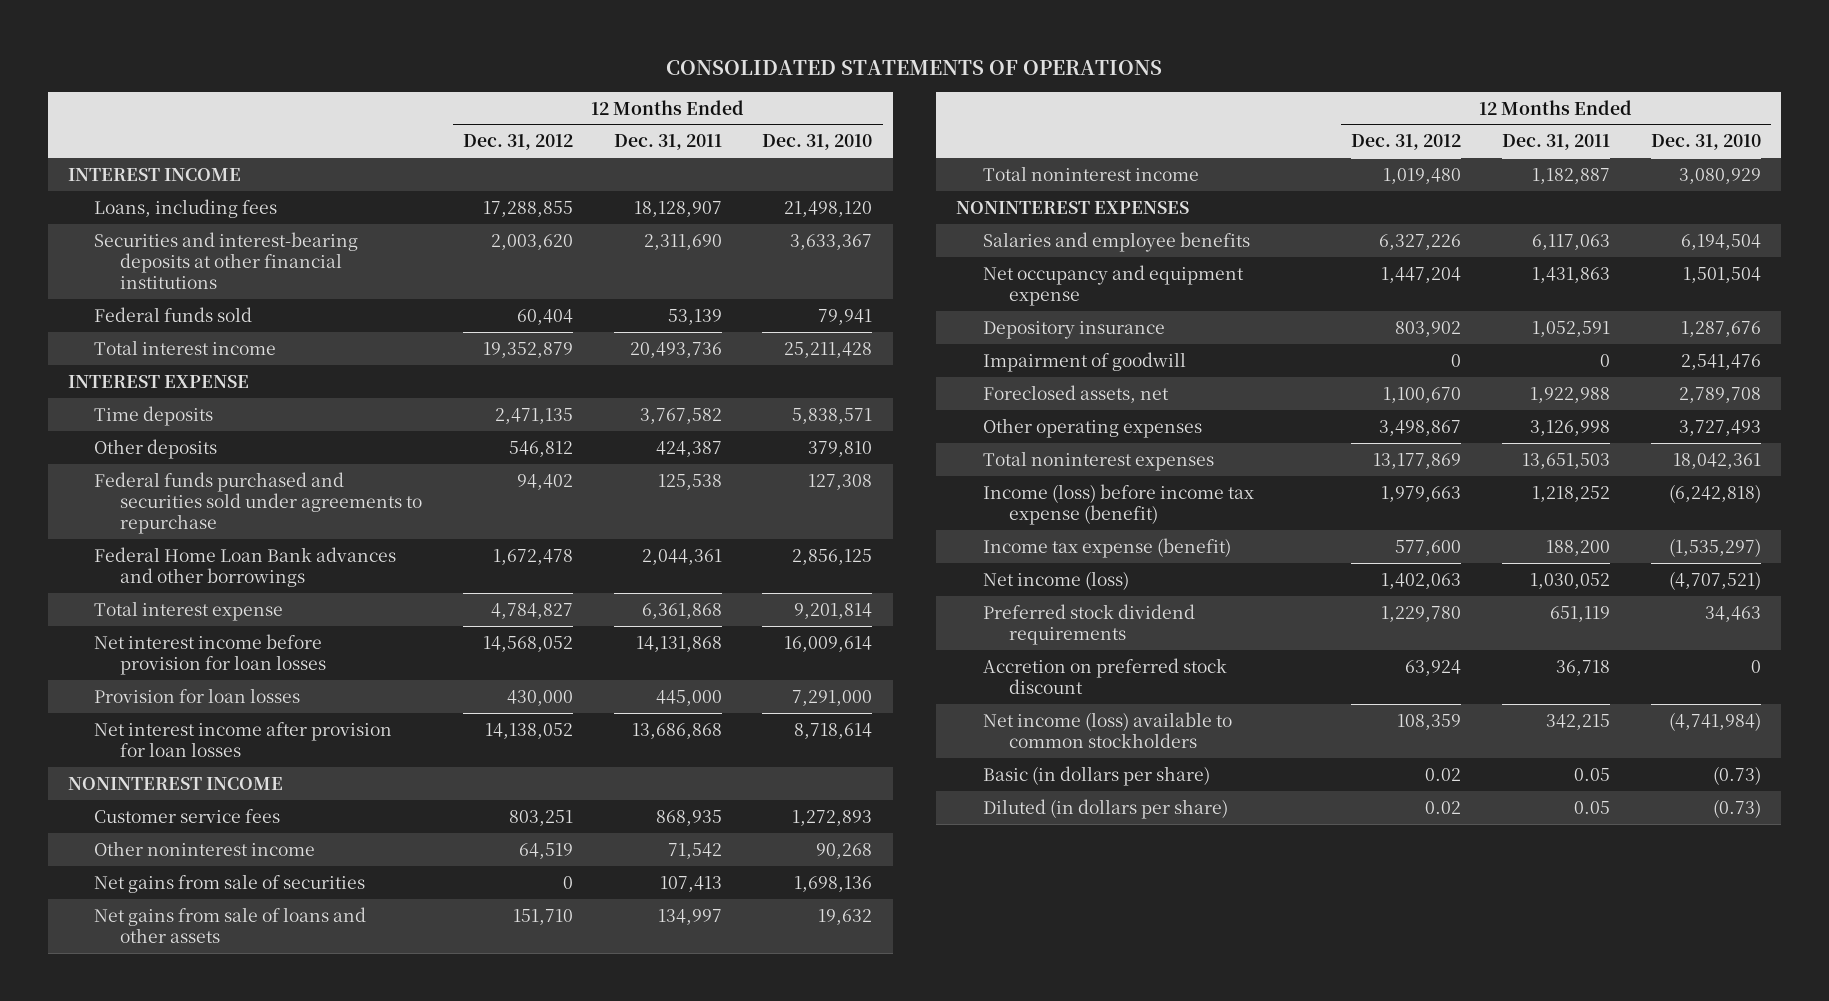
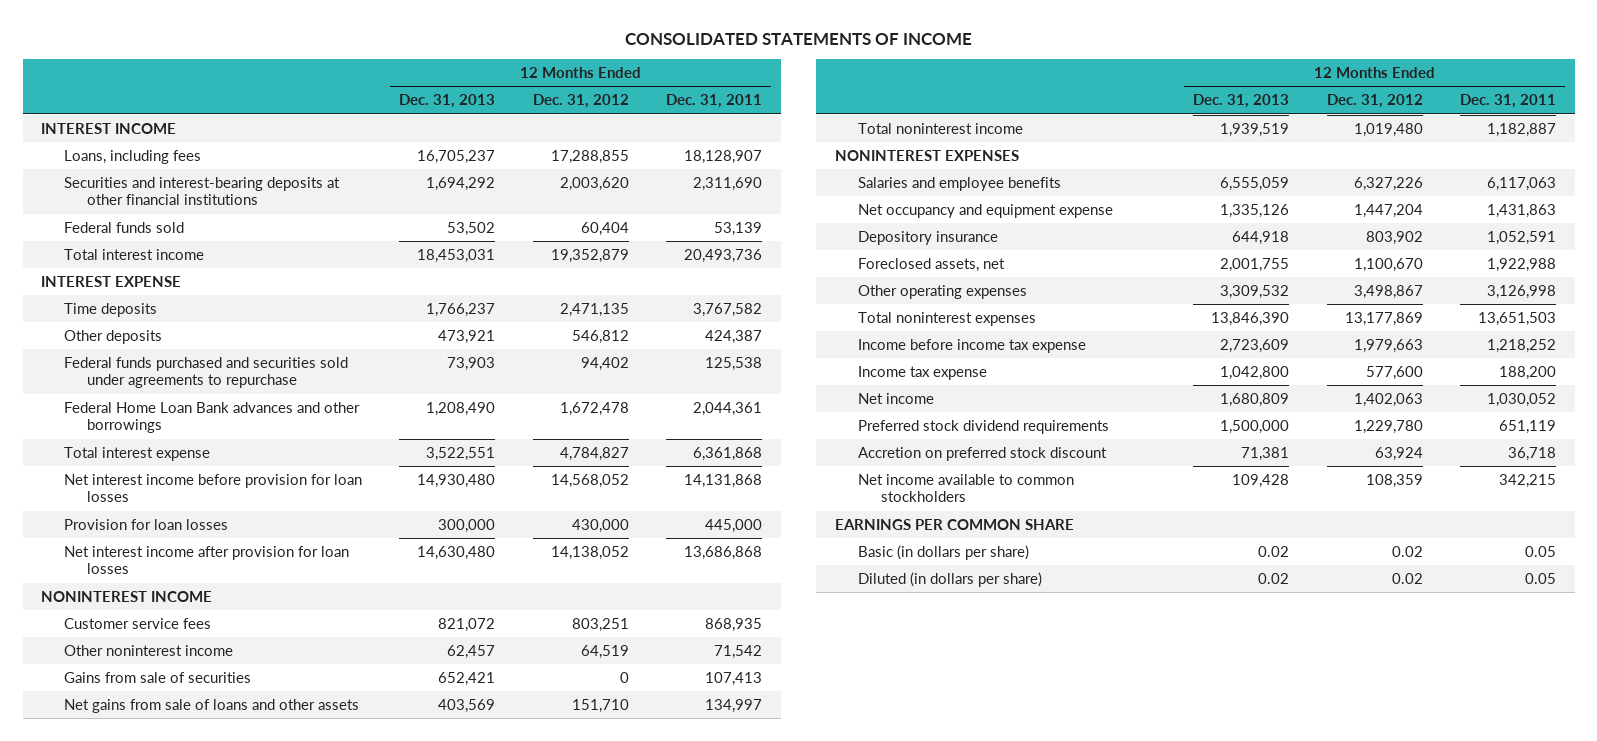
- CONSOLIDATED STATEMENTS OF OPERATIONS
+ CONSOLIDATED STATEMENTS OF INCOME
- | 12 Months Ended Dec. 31, 2012 | 12 Months Ended Dec. 31, 2011 | 12 Months Ended Dec. 31, 2010
+ | 12 Months Ended Dec. 31, 2013 | 12 Months Ended Dec. 31, 2012 | 12 Months Ended Dec. 31, 2011
- Net gains from sale of securities | 0 | 107,413 | 1,698,136
+ Gains from sale of securities | 652,421 | 0 | 107,413
- Impairment of goodwill | 0 | 0 | 2,541,476
- Income (loss) before income tax expense (benefit) | 1,979,663 | 1,218,252 | (6,242,818)
- Income tax expense (benefit) | 577,600 | 188,200 | (1,535,297)
- Net income (loss) | 1,402,063 | 1,030,052 | (4,707,521)
+ Income before income tax expense | 2,723,609 | 1,979,663 | 1,218,252
+ Income tax expense | 1,042,800 | 577,600 | 188,200
+ Net income | 1,680,809 | 1,402,063 | 1,030,052
- Net income (loss) available to common stockholders | 108,359 | 342,215 | (4,741,984)
+ Net income available to common stockholders | 109,428 | 108,359 | 342,215
+ EARNINGS PER COMMON SHARE

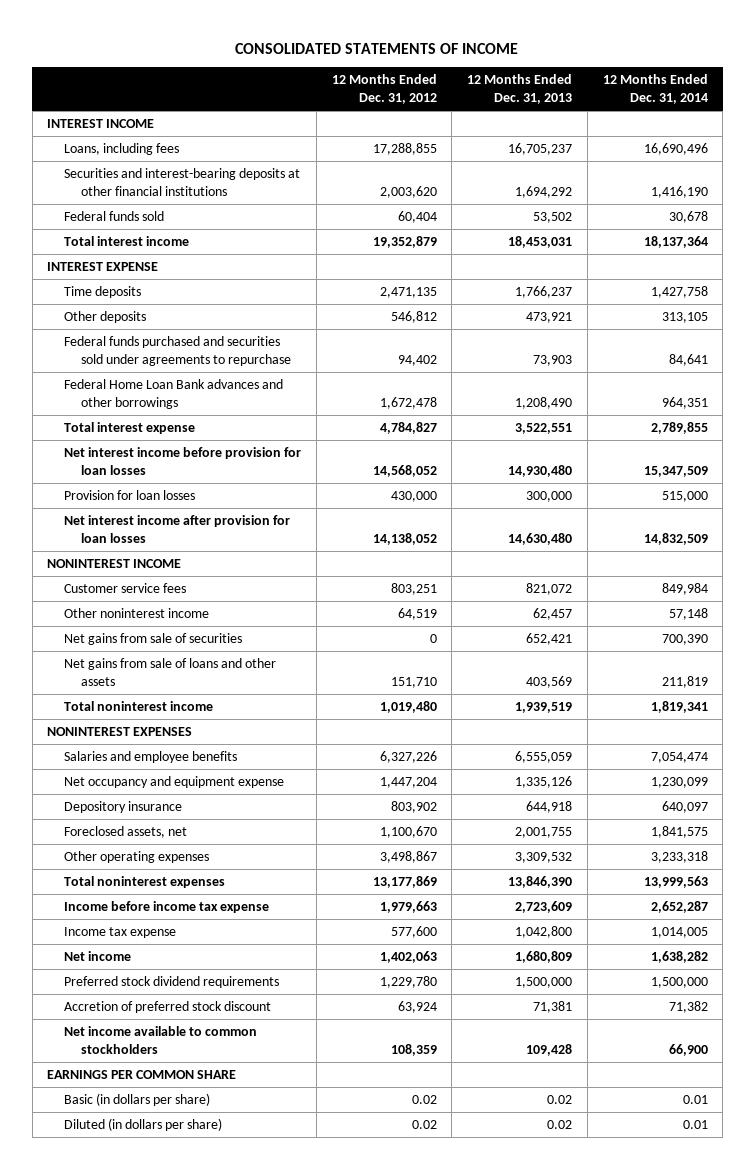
- | 12 Months Ended Dec. 31, 2013 | 12 Months Ended Dec. 31, 2012 | 12 Months Ended Dec. 31, 2011
+ | 12 Months Ended Dec. 31, 2012 | 12 Months Ended Dec. 31, 2013 | 12 Months Ended Dec. 31, 2014
- Gains from sale of securities | 652,421 | 0 | 107,413
+ Net gains from sale of securities | 0 | 652,421 | 700,390
- Accretion on preferred stock discount | 71,381 | 63,924 | 36,718
+ Accretion of preferred stock discount | 63,924 | 71,381 | 71,382

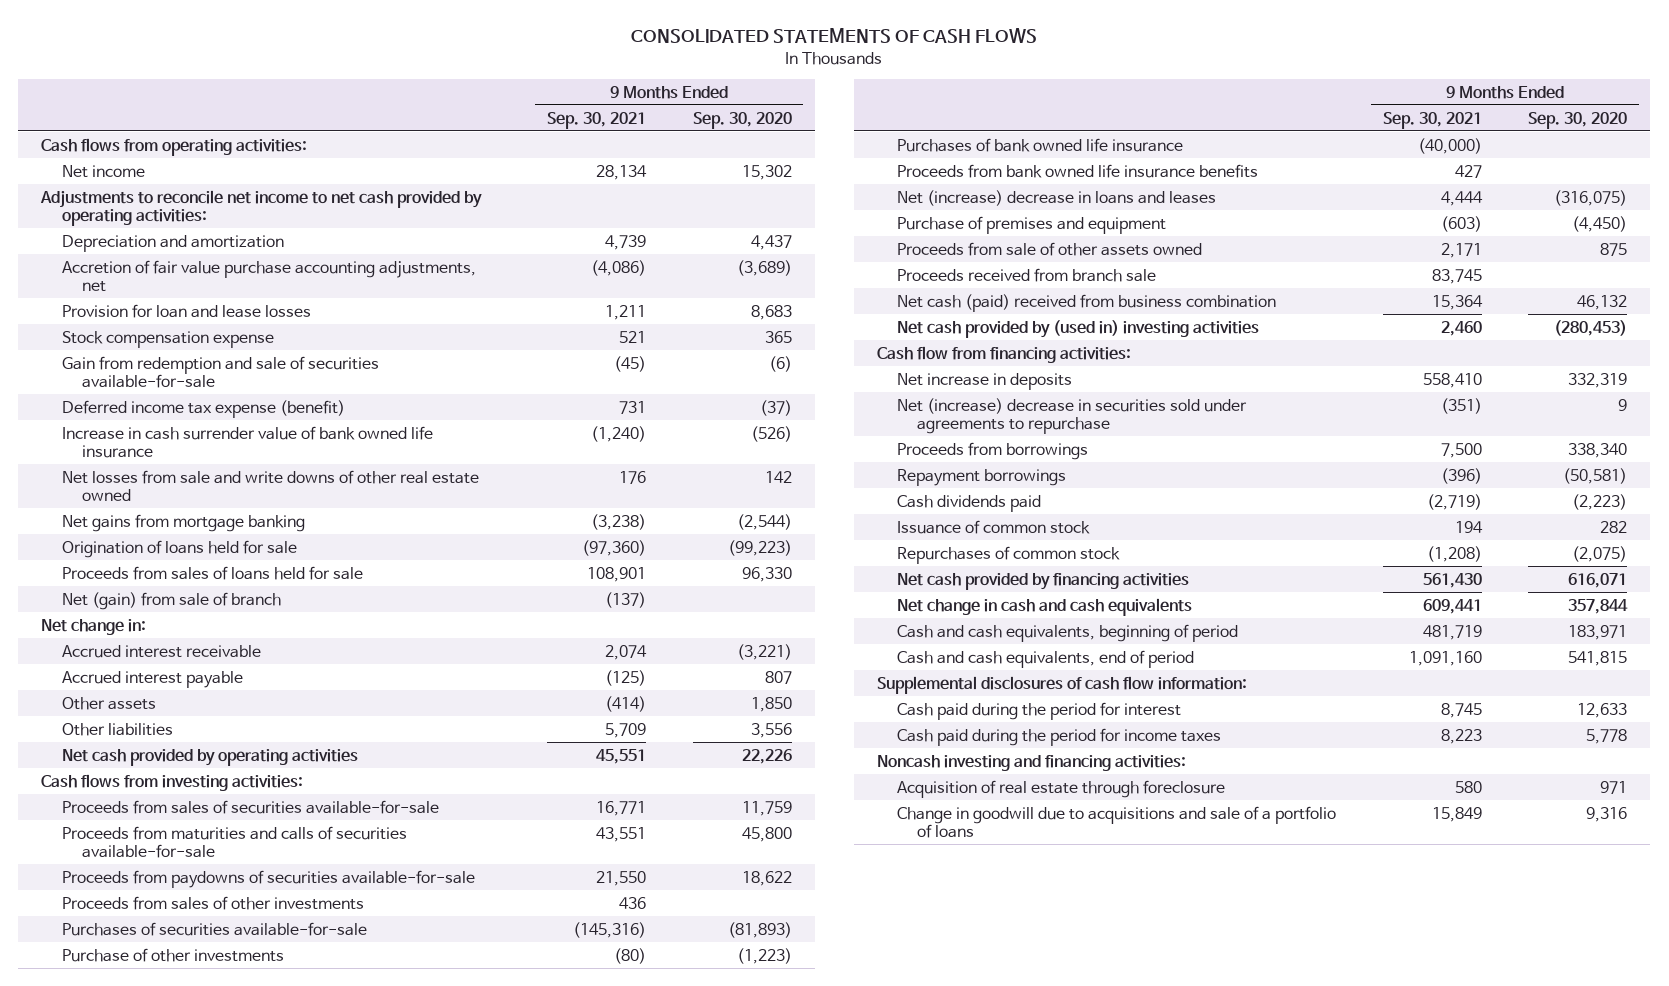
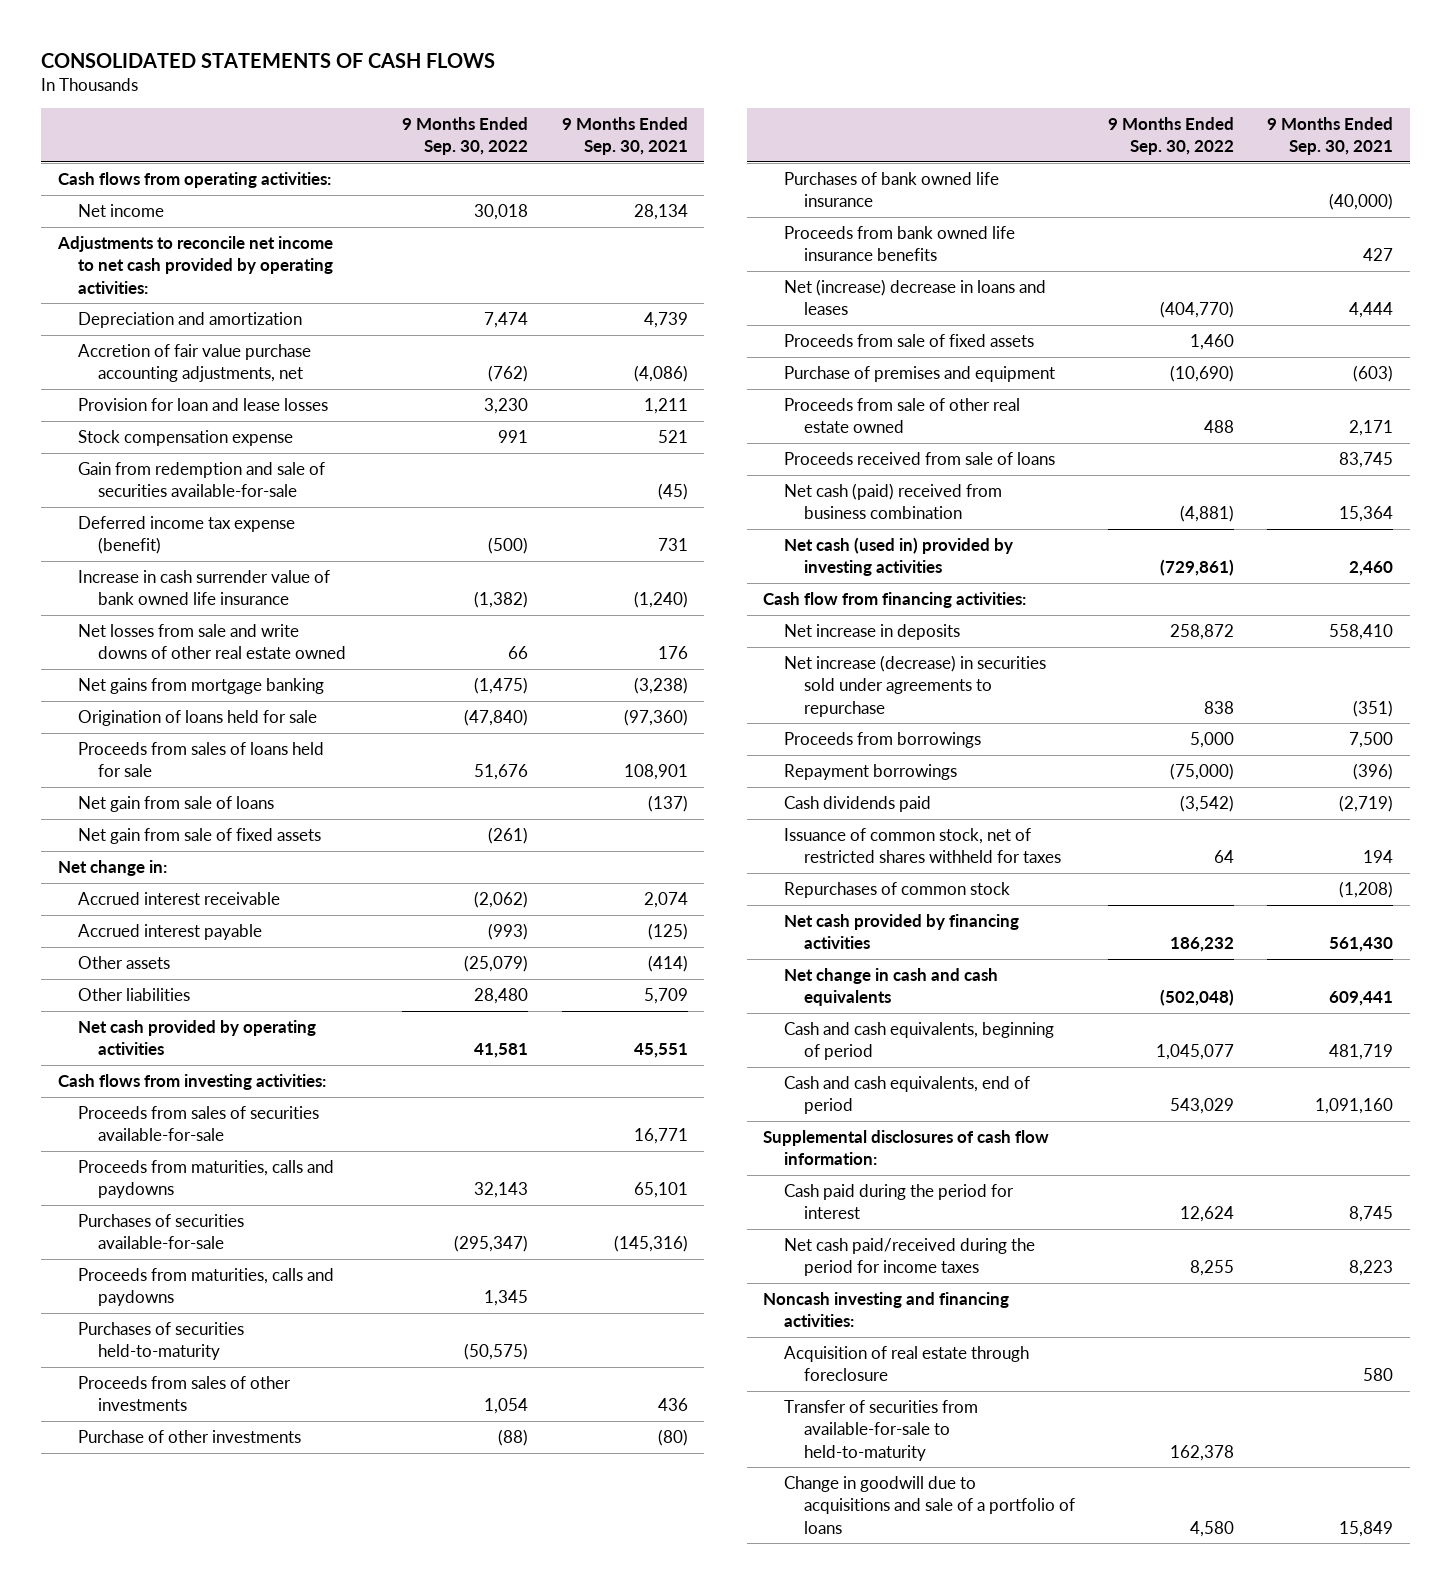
- | 9 Months Ended Sep. 30, 2021 | 9 Months Ended Sep. 30, 2020
+ | 9 Months Ended Sep. 30, 2022 | 9 Months Ended Sep. 30, 2021
- Net (gain) from sale of branch | (137) |
+ Net gain from sale of loans | | (137)
+ Net gain from sale of fixed assets | (261) |
- Proceeds from maturities and calls of securities available-for-sale | 43,551 | 45,800
- Proceeds from paydowns of securities available-for-sale | 21,550 | 18,622
+ Proceeds from maturities, calls and paydowns | 32,143 | 65,101
+ Proceeds from maturities, calls and paydowns | 1,345 |
+ Purchases of securities held-to-maturity | (50,575) |
moved down: Proceeds from sales of other investments | 1,054 | 436
+ Proceeds from sale of fixed assets | 1,460 |
- Proceeds from sale of other assets owned | 2,171 | 875
- Proceeds received from branch sale | 83,745 |
+ Proceeds from sale of other real estate owned | 488 | 2,171
+ Proceeds received from sale of loans | | 83,745
- Net cash provided by (used in) investing activities | 2,460 | (280,453)
+ Net cash (used in) provided by investing activities | (729,861) | 2,460
- Net (increase) decrease in securities sold under agreements to repurchase | (351) | 9
+ Net increase (decrease) in securities sold under agreements to repurchase | 838 | (351)
- Issuance of common stock | 194 | 282
+ Issuance of common stock, net of restricted shares withheld for taxes | 64 | 194
- Cash paid during the period for income taxes | 8,223 | 5,778
+ Net cash paid/received during the period for income taxes | 8,255 | 8,223
+ Transfer of securities from available-for-sale to held-to-maturity | 162,378 |

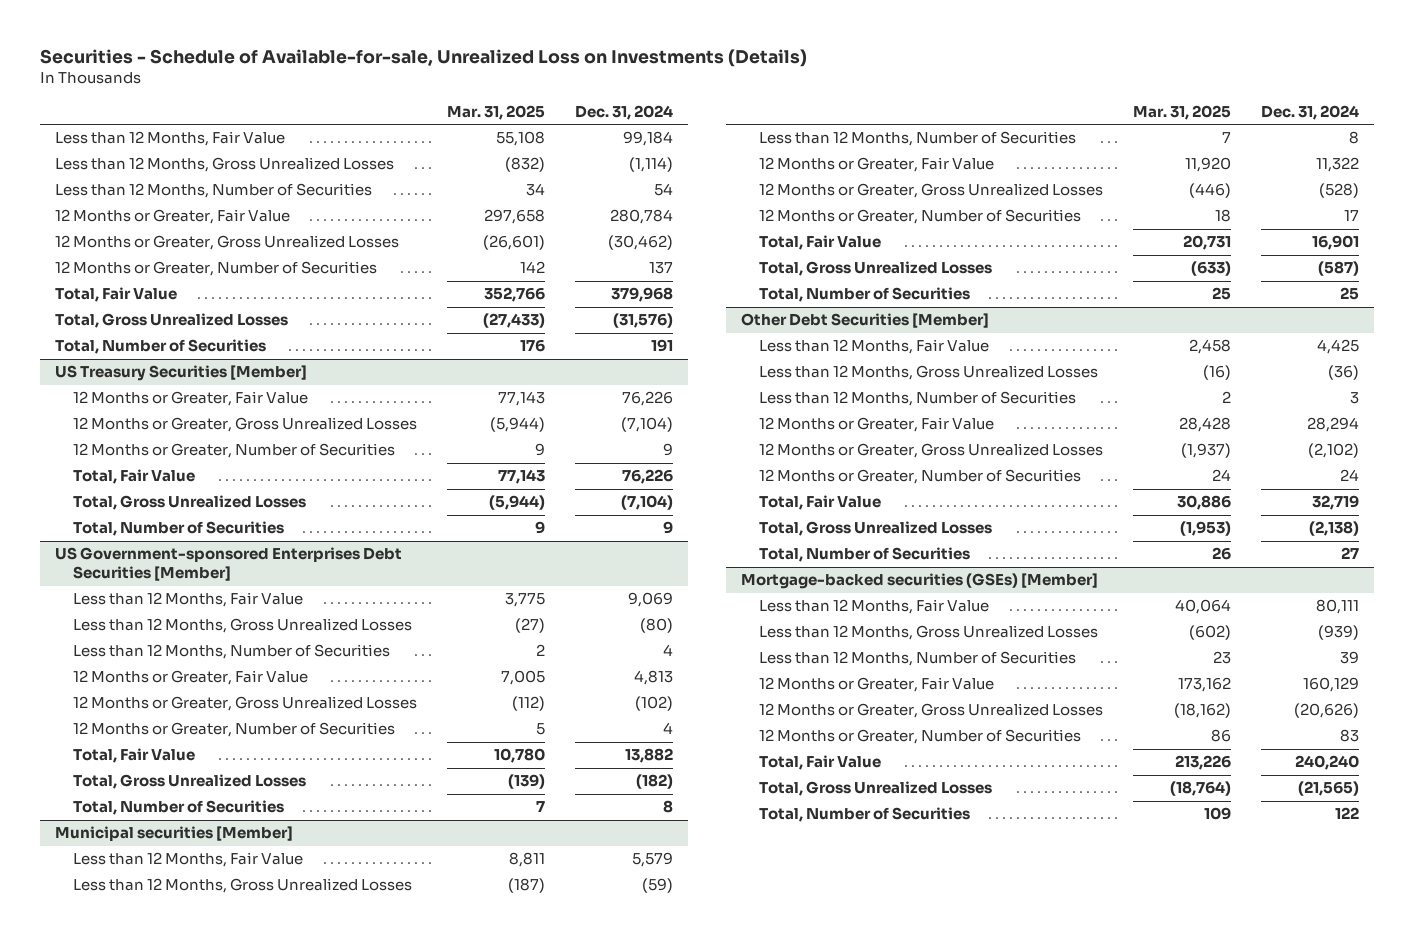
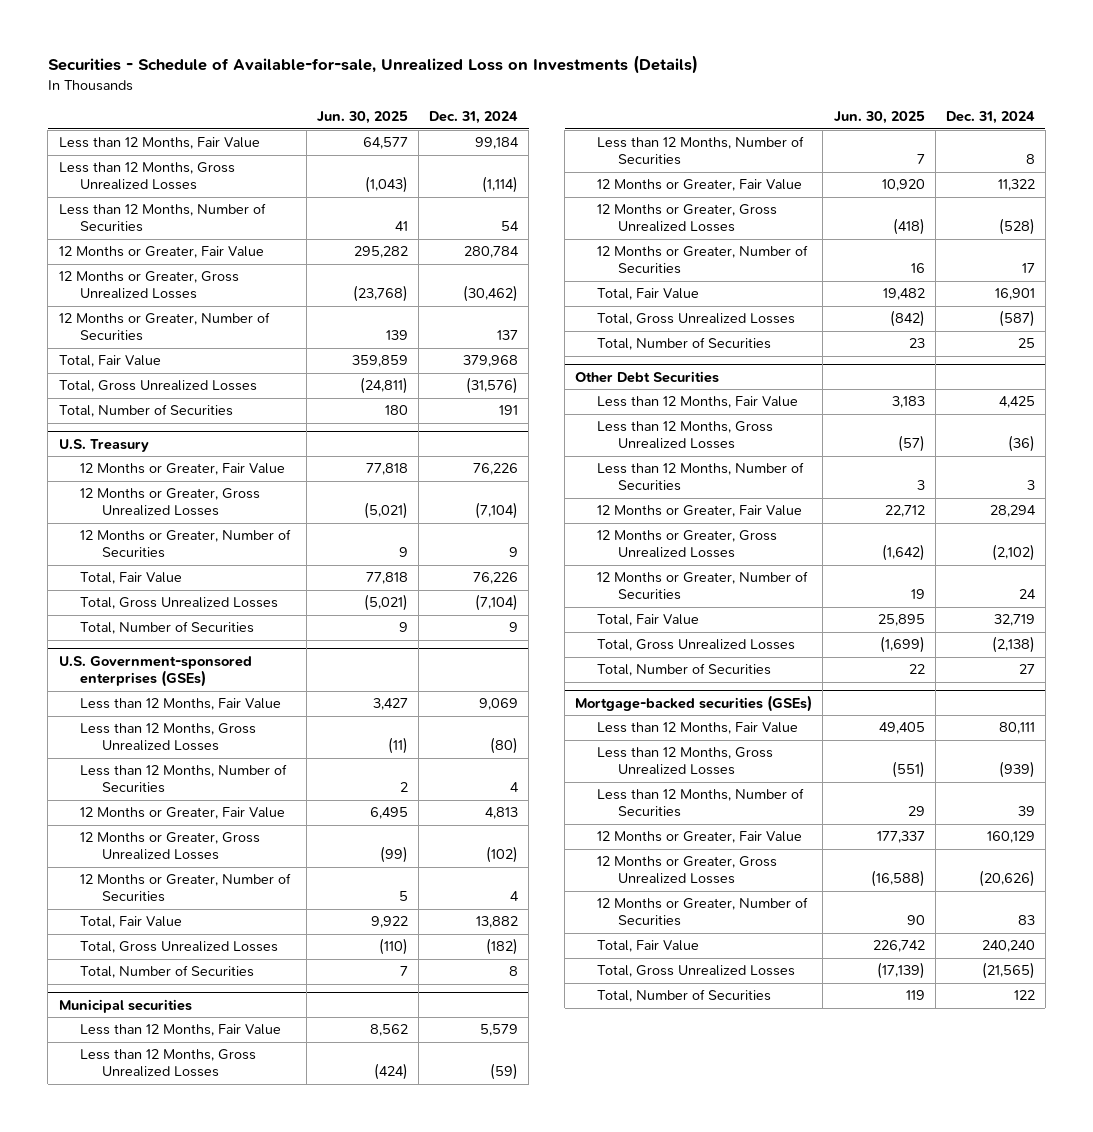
- | Mar. 31, 2025 | Dec. 31, 2024
+ | Jun. 30, 2025 | Dec. 31, 2024
- US Treasury Securities [Member]
+ U.S. Treasury
- US Government-sponsored Enterprises Debt Securities [Member]
+ U.S. Government-sponsored enterprises (GSEs)
- Municipal securities [Member]
+ Municipal securities
- Other Debt Securities [Member]
+ Other Debt Securities
- Mortgage-backed securities (GSEs) [Member]
+ Mortgage-backed securities (GSEs)

